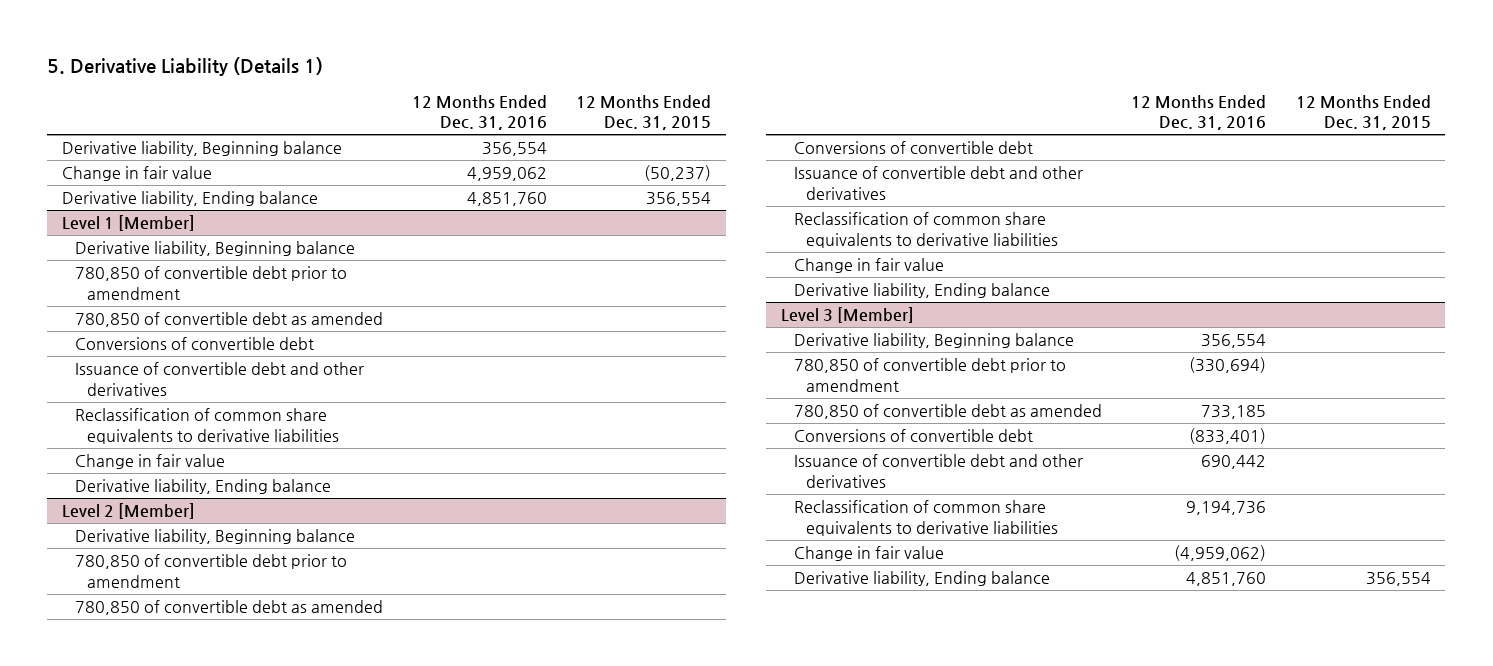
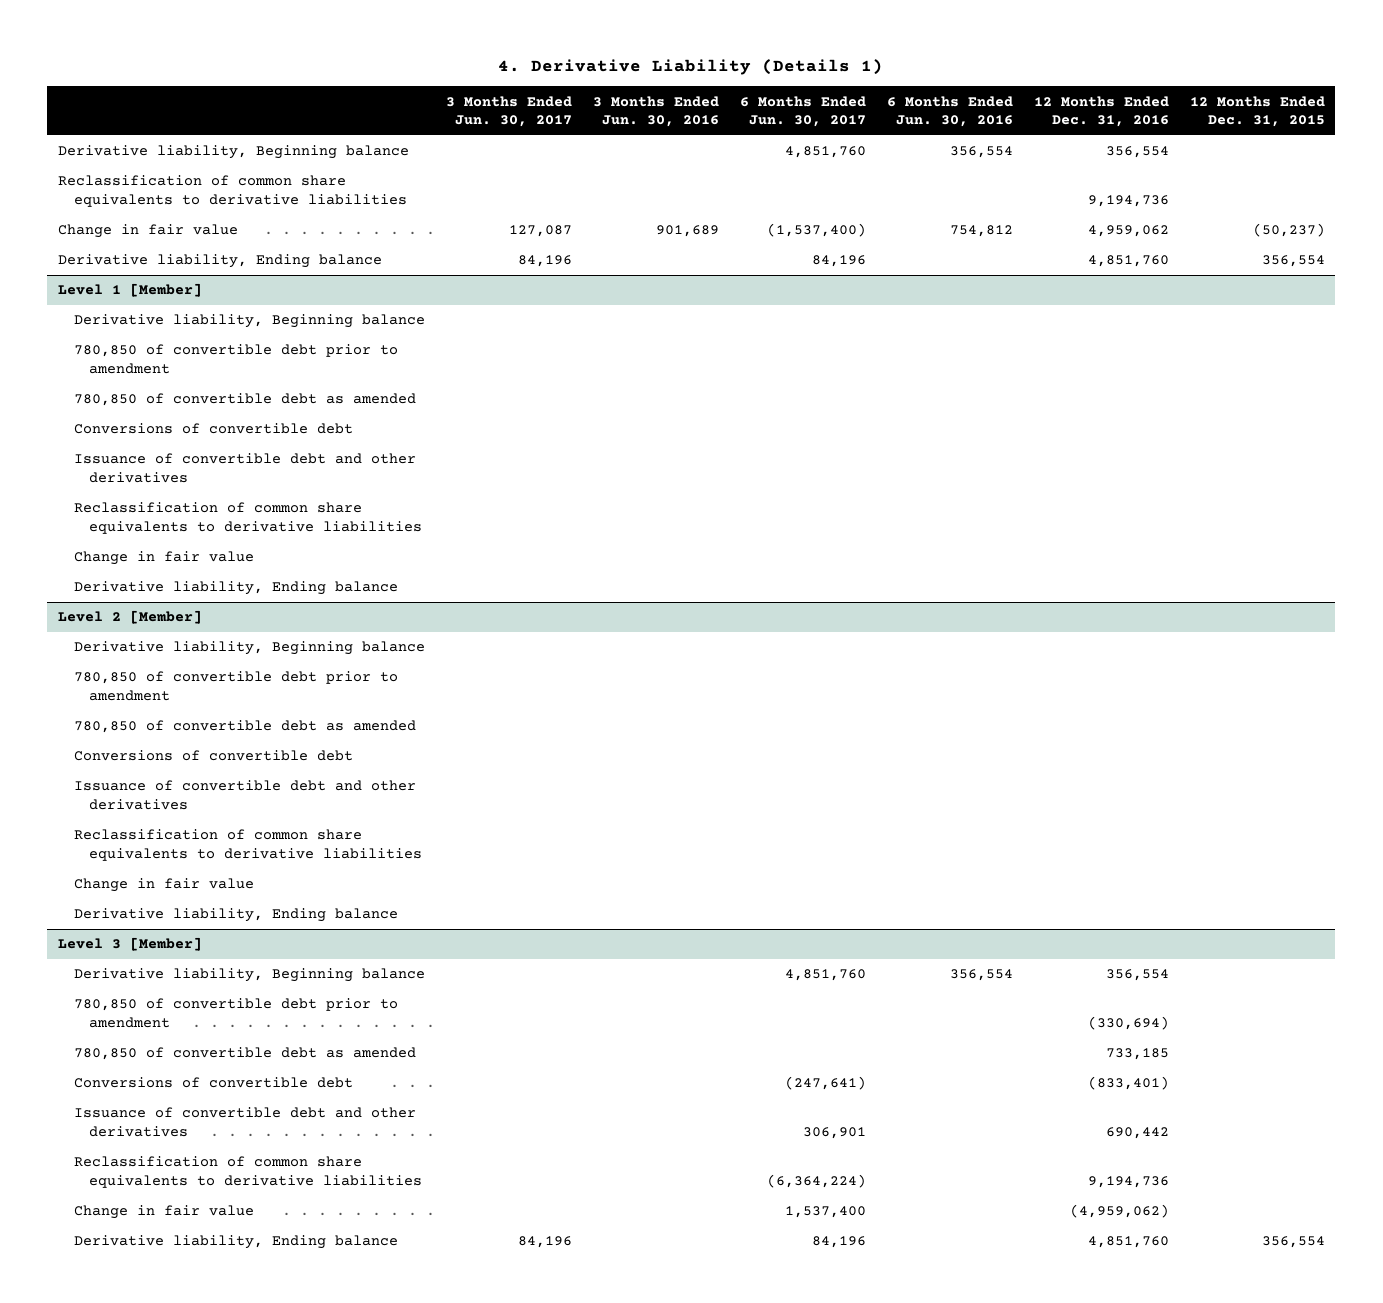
- 5. Derivative Liability (Details 1)
+ 4. Derivative Liability (Details 1)
- | 12 Months Ended Dec. 31, 2016 | 12 Months Ended Dec. 31, 2015
+ | 3 Months Ended Jun. 30, 2017 | 3 Months Ended Jun. 30, 2016 | 6 Months Ended Jun. 30, 2017 | 6 Months Ended Jun. 30, 2016 | 12 Months Ended Dec. 31, 2016 | 12 Months Ended Dec. 31, 2015
+ Reclassification of common share equivalents to derivative liabilities | | | | | 9,194,736 |

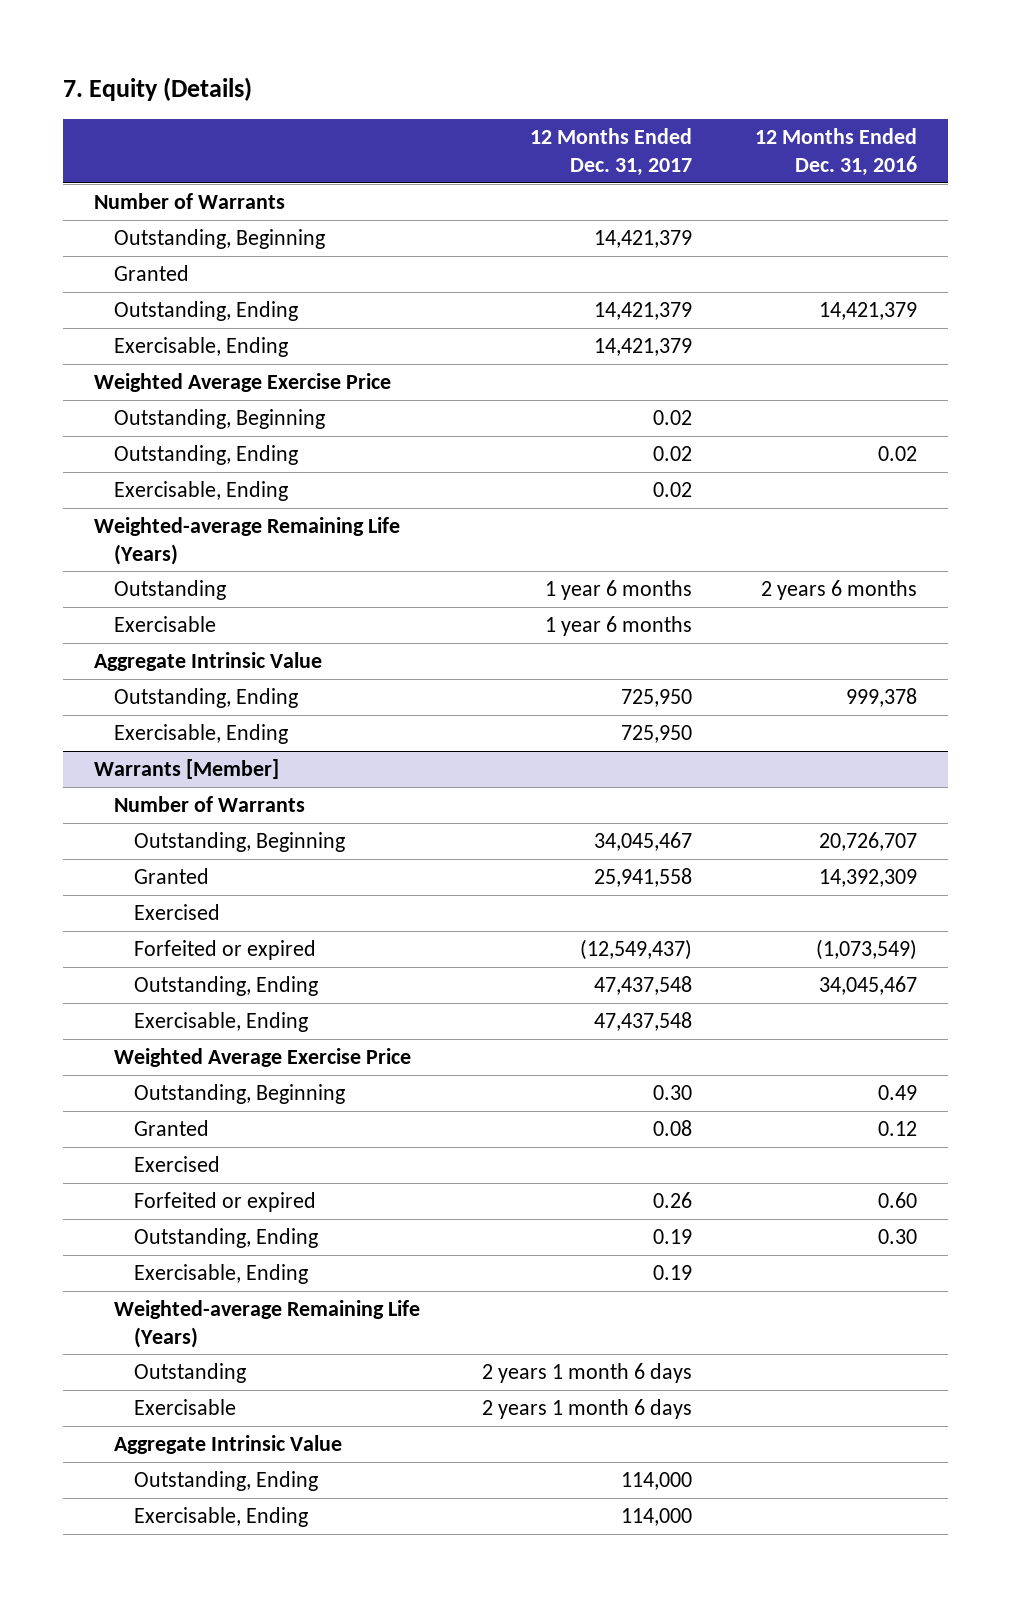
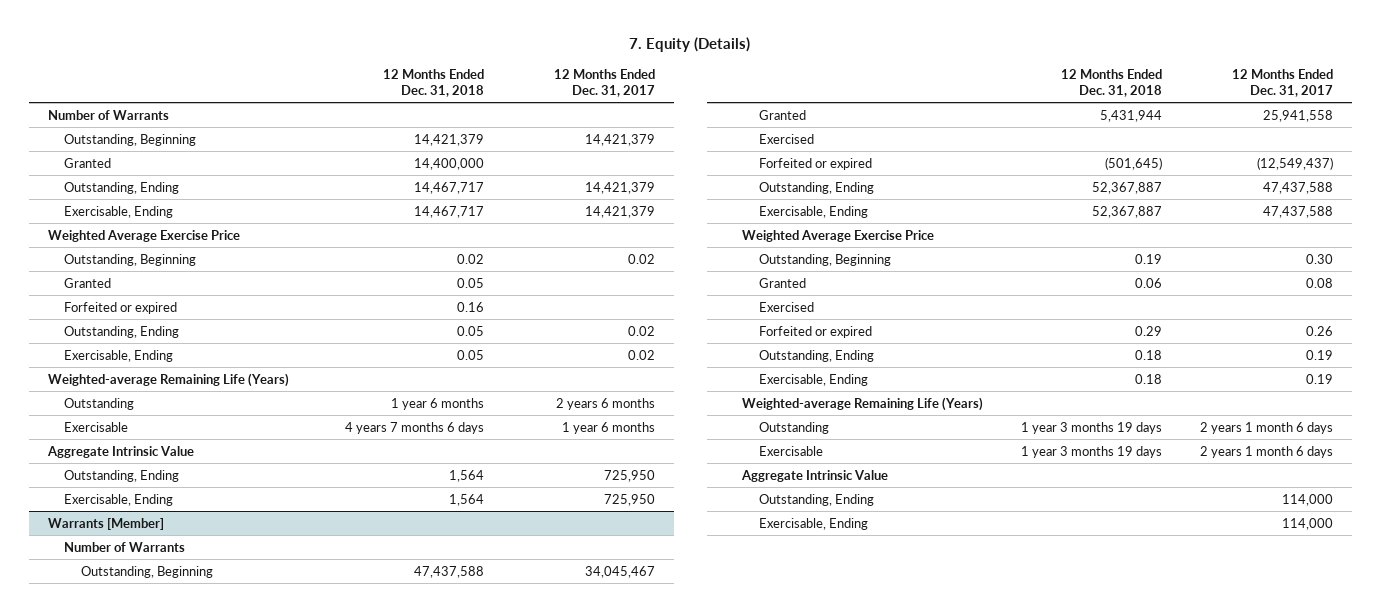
- | 12 Months Ended Dec. 31, 2017 | 12 Months Ended Dec. 31, 2016
+ | 12 Months Ended Dec. 31, 2018 | 12 Months Ended Dec. 31, 2017
+ Granted | 0.05 |
+ Forfeited or expired | 0.16 |
- Outstanding | 1 year 6 months | 2 years 6 months
+ Outstanding | 1 year 6 months | 2 years 6 months
@ Warrants [Member]
- Outstanding, Ending | 47,437,548 | 34,045,467
- Exercisable, Ending | 47,437,548 |
+ Outstanding, Ending | 52,367,887 | 47,437,588
+ Exercisable, Ending | 52,367,887 | 47,437,588

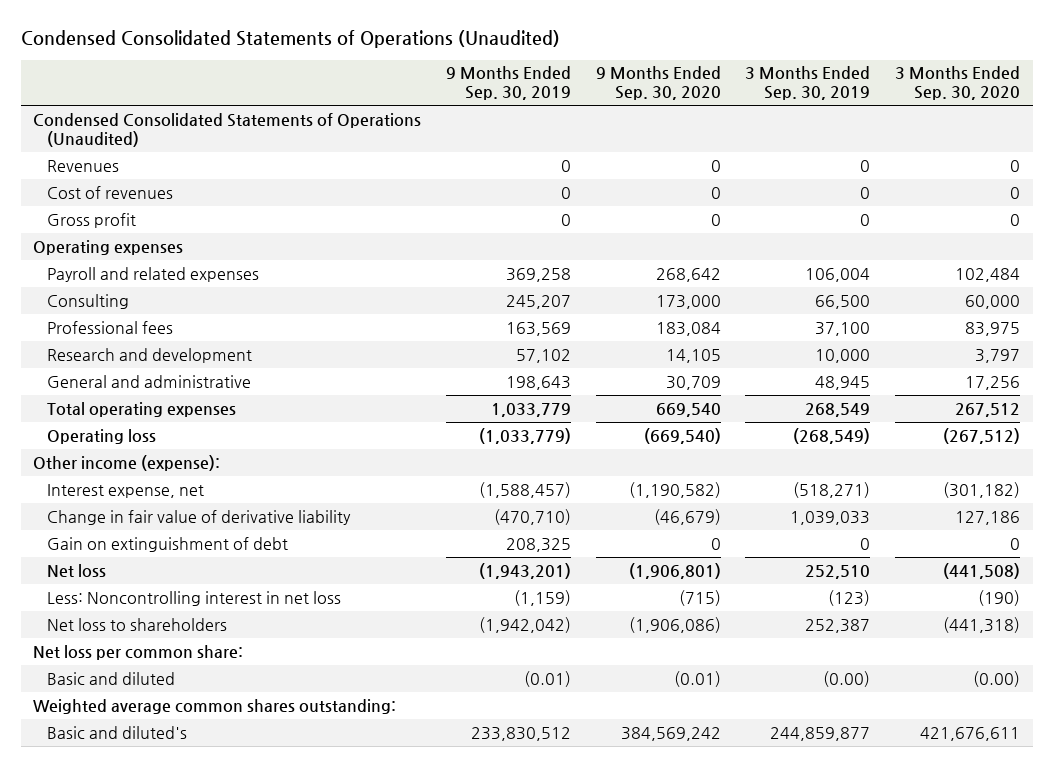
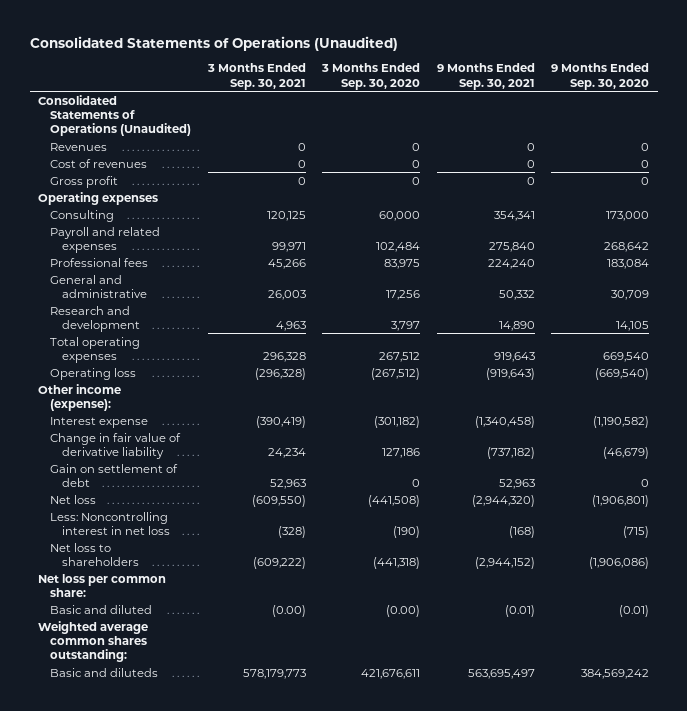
- Condensed Consolidated Statements of Operations (Unaudited)
+ Consolidated Statements of Operations (Unaudited)
- | 9 Months Ended Sep. 30, 2019 | 9 Months Ended Sep. 30, 2020 | 3 Months Ended Sep. 30, 2019 | 3 Months Ended Sep. 30, 2020
+ | 3 Months Ended Sep. 30, 2021 | 3 Months Ended Sep. 30, 2020 | 9 Months Ended Sep. 30, 2021 | 9 Months Ended Sep. 30, 2020
- Condensed Consolidated Statements of Operations (Unaudited)
+ Consolidated Statements of Operations (Unaudited)
moved down: Payroll and related expenses | 99,971 | 102,484 | 275,840 | 268,642
moved down: Research and development | 4,963 | 3,797 | 14,890 | 14,105
- Interest expense, net | (1,588,457) | (1,190,582) | (518,271) | (301,182)
+ Interest expense | (390,419) | (301,182) | (1,340,458) | (1,190,582)
- Gain on extinguishment of debt | 208,325 | 0 | 0 | 0
+ Gain on settlement of debt | 52,963 | 0 | 52,963 | 0
- Basic and diluted's | 233,830,512 | 384,569,242 | 244,859,877 | 421,676,611
+ Basic and diluteds | 578,179,773 | 421,676,611 | 563,695,497 | 384,569,242

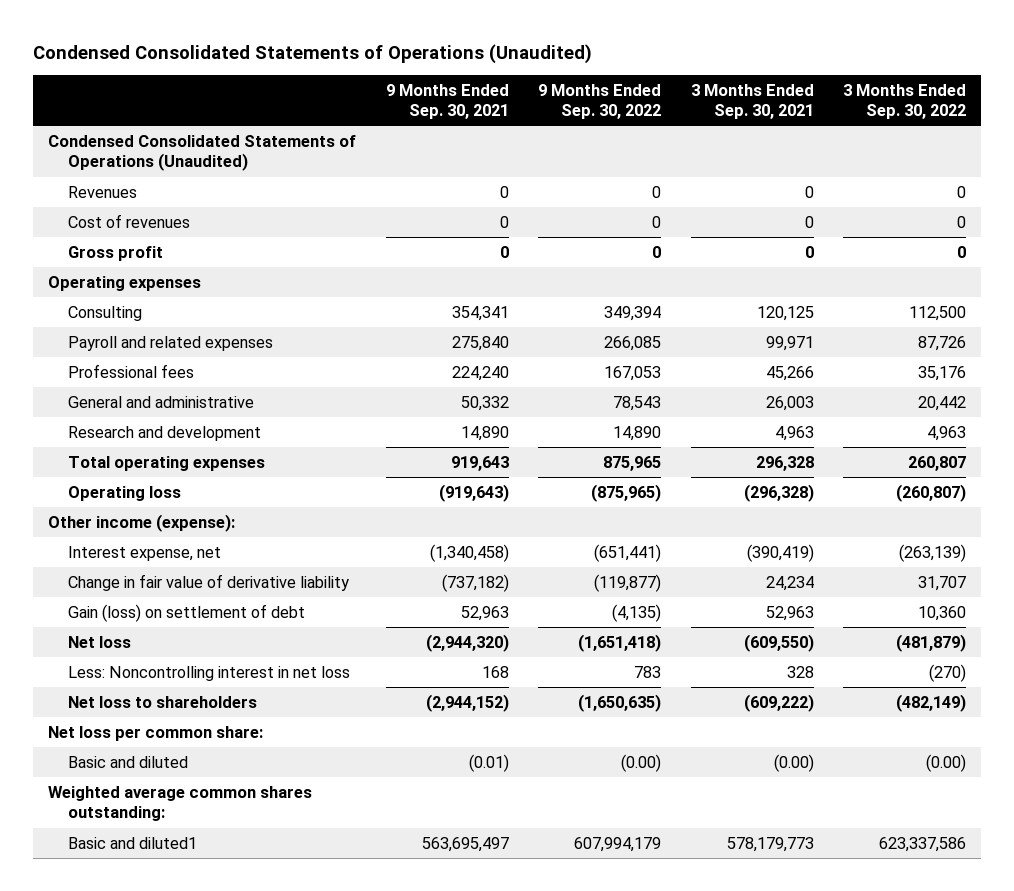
- Consolidated Statements of Operations (Unaudited)
+ Condensed Consolidated Statements of Operations (Unaudited)
- | 3 Months Ended Sep. 30, 2021 | 3 Months Ended Sep. 30, 2020 | 9 Months Ended Sep. 30, 2021 | 9 Months Ended Sep. 30, 2020
+ | 9 Months Ended Sep. 30, 2021 | 9 Months Ended Sep. 30, 2022 | 3 Months Ended Sep. 30, 2021 | 3 Months Ended Sep. 30, 2022
- Consolidated Statements of Operations (Unaudited)
+ Condensed Consolidated Statements of Operations (Unaudited)
- Interest expense | (390,419) | (301,182) | (1,340,458) | (1,190,582)
+ Interest expense, net | (1,340,458) | (651,441) | (390,419) | (263,139)
- Gain on settlement of debt | 52,963 | 0 | 52,963 | 0
+ Gain (loss) on settlement of debt | 52,963 | (4,135) | 52,963 | 10,360
- Less: Noncontrolling interest in net loss | (328) | (190) | (168) | (715)
+ Less: Noncontrolling interest in net loss | 168 | 783 | 328 | (270)
- Basic and diluteds | 578,179,773 | 421,676,611 | 563,695,497 | 384,569,242
+ Basic and diluted1 | 563,695,497 | 607,994,179 | 578,179,773 | 623,337,586

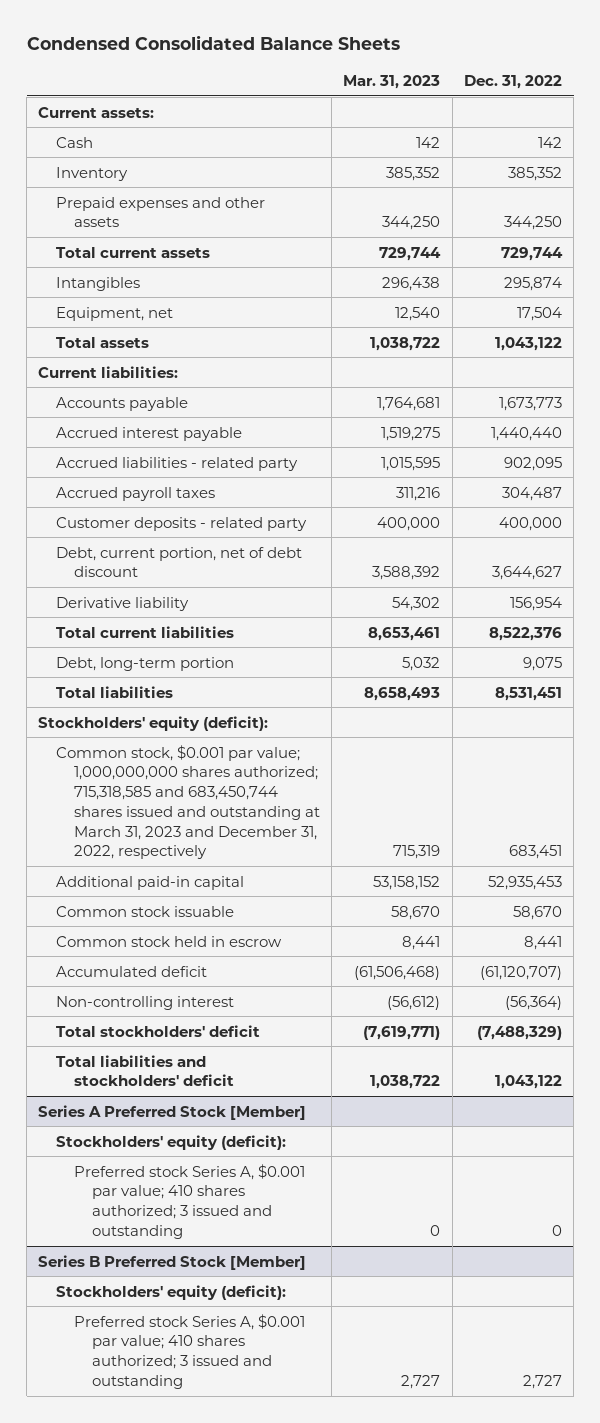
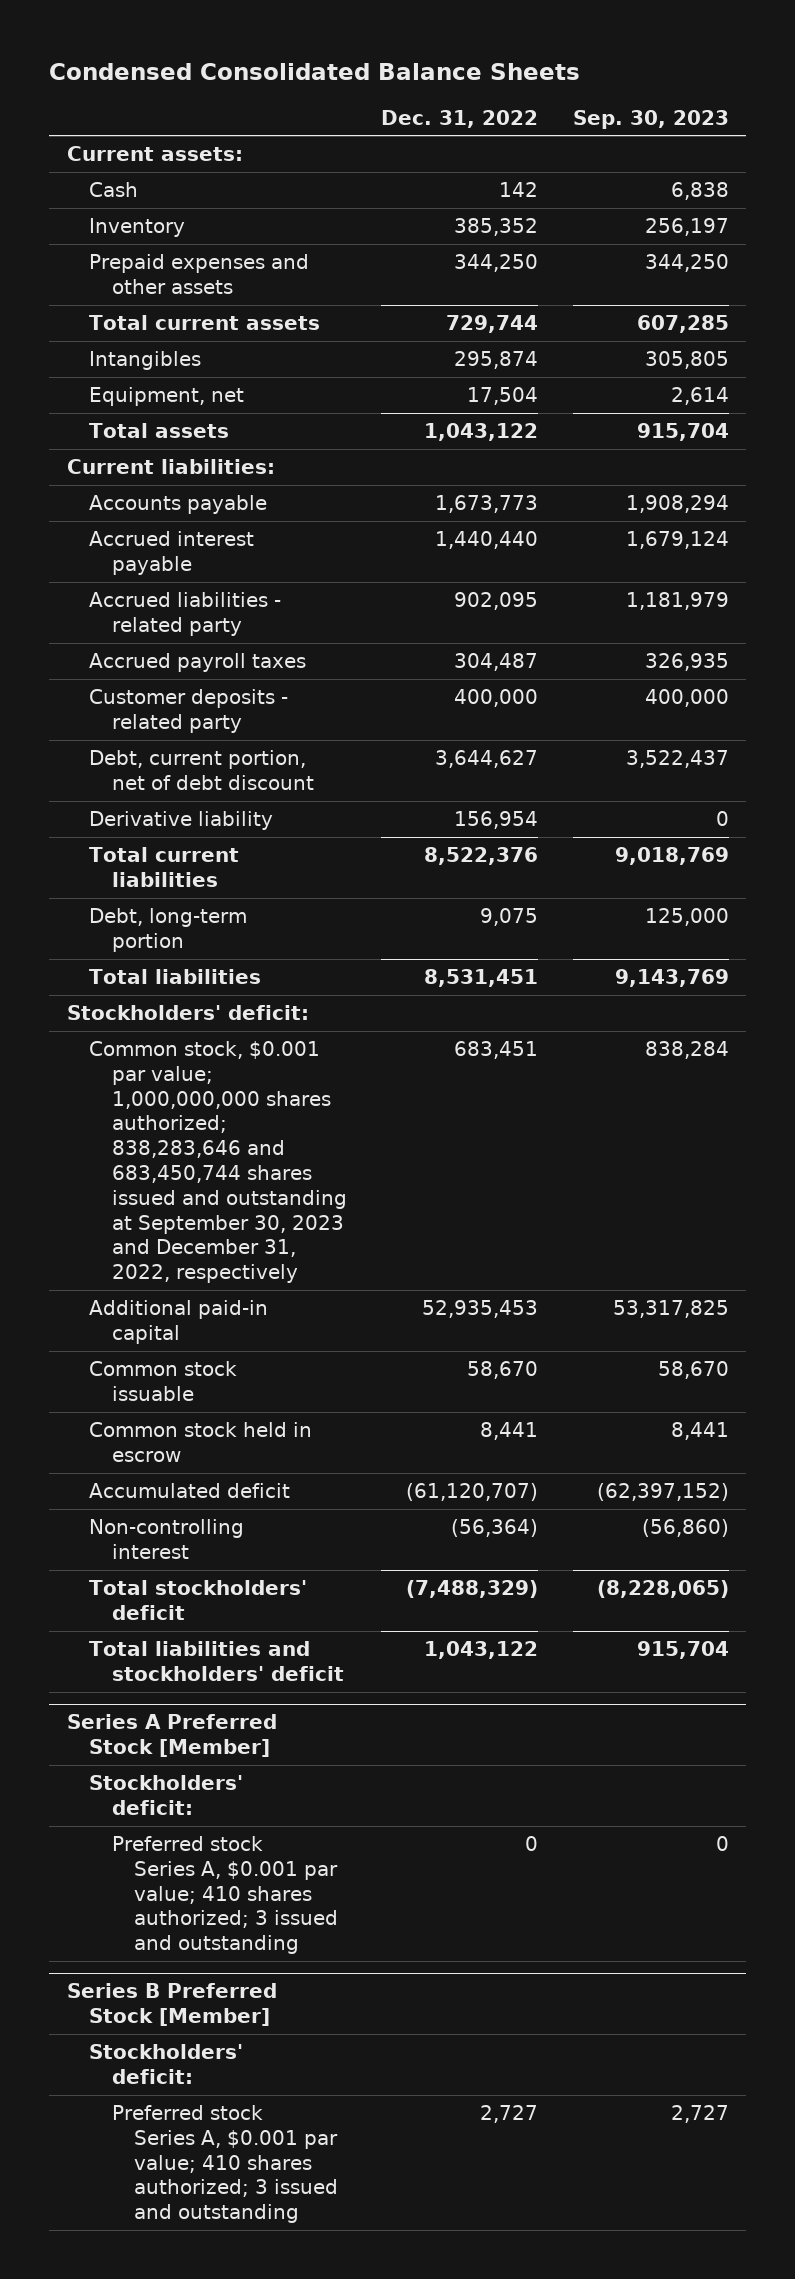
- | Mar. 31, 2023 | Dec. 31, 2022
+ | Dec. 31, 2022 | Sep. 30, 2023
- Stockholders' equity (deficit):
- Common stock, $0.001 par value; 1,000,000,000 shares authorized; 715,318,585 and 683,450,744 shares issued and outstanding at March 31, 2023 and December 31, 2022, respectively | 715,319 | 683,451
+ Stockholders' deficit:
+ Common stock, $0.001 par value; 1,000,000,000 shares authorized; 838,283,646 and 683,450,744 shares issued and outstanding at September 30, 2023 and December 31, 2022, respectively | 683,451 | 838,284
@ Series A Preferred Stock [Member]
- Stockholders' equity (deficit):
+ Stockholders' deficit:
@ Series B Preferred Stock [Member]
- Stockholders' equity (deficit):
+ Stockholders' deficit:

